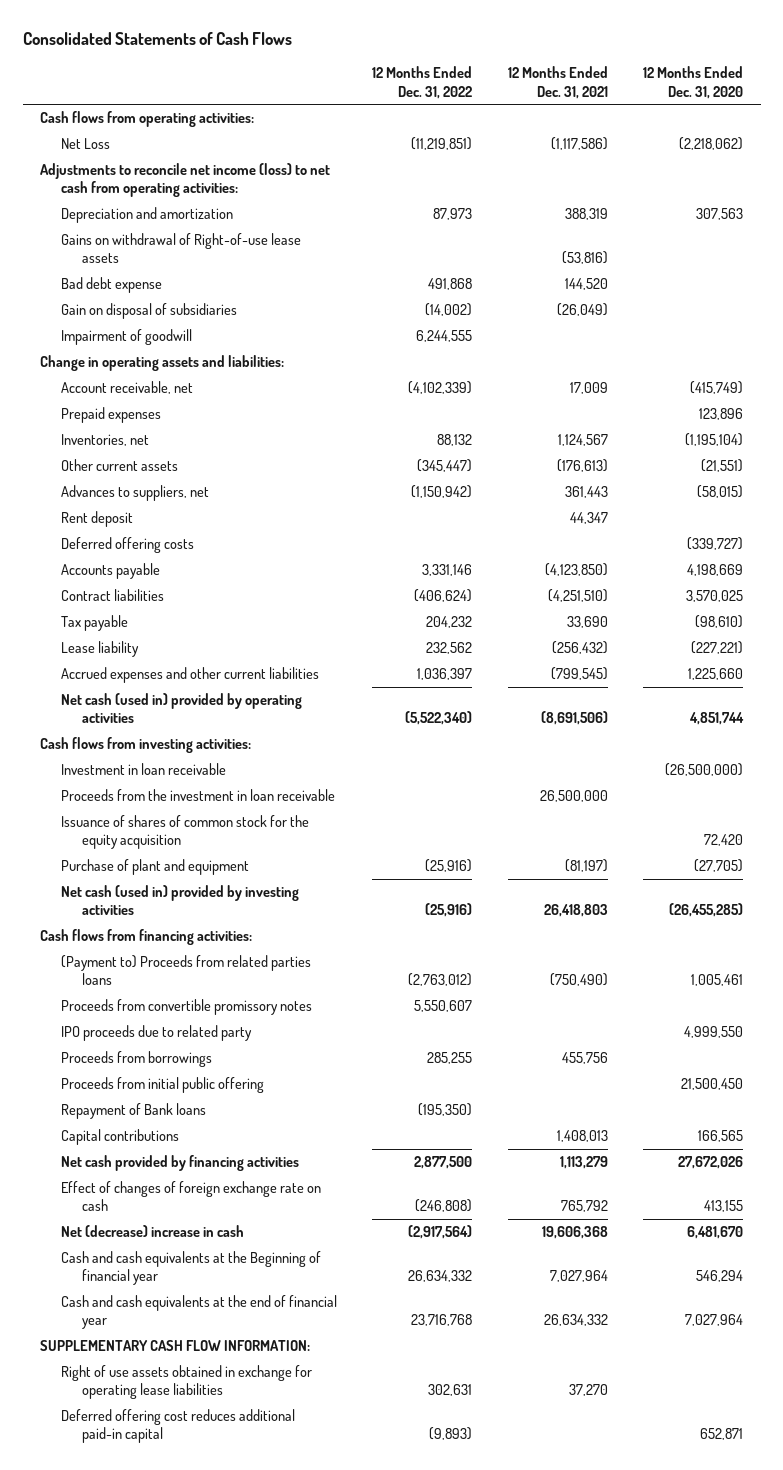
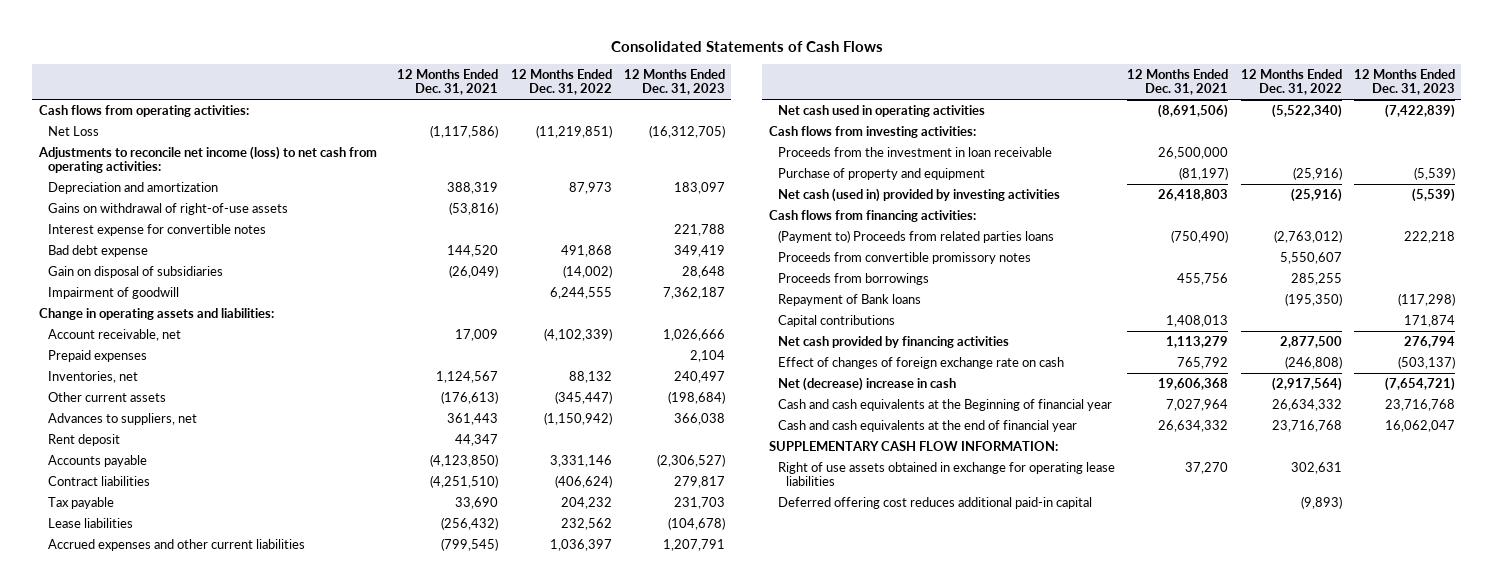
- | 12 Months Ended Dec. 31, 2022 | 12 Months Ended Dec. 31, 2021 | 12 Months Ended Dec. 31, 2020
+ | 12 Months Ended Dec. 31, 2021 | 12 Months Ended Dec. 31, 2022 | 12 Months Ended Dec. 31, 2023
- Gains on withdrawal of Right-of-use lease assets | | (53,816) |
+ Gains on withdrawal of right-of-use assets | (53,816) | |
+ Interest expense for convertible notes | | | 221,788
- Deferred offering costs | | | (339,727)
- Lease liability | 232,562 | (256,432) | (227,221)
+ Lease liabilities | (256,432) | 232,562 | (104,678)
- Net cash (used in) provided by operating activities | (5,522,340) | (8,691,506) | 4,851,744
+ Net cash used in operating activities | (8,691,506) | (5,522,340) | (7,422,839)
- Investment in loan receivable | | | (26,500,000)
- Issuance of shares of common stock for the equity acquisition | | | 72,420
- Purchase of plant and equipment | (25,916) | (81,197) | (27,705)
+ Purchase of property and equipment | (81,197) | (25,916) | (5,539)
- IPO proceeds due to related party | | | 4,999,550
- Proceeds from initial public offering | | | 21,500,450

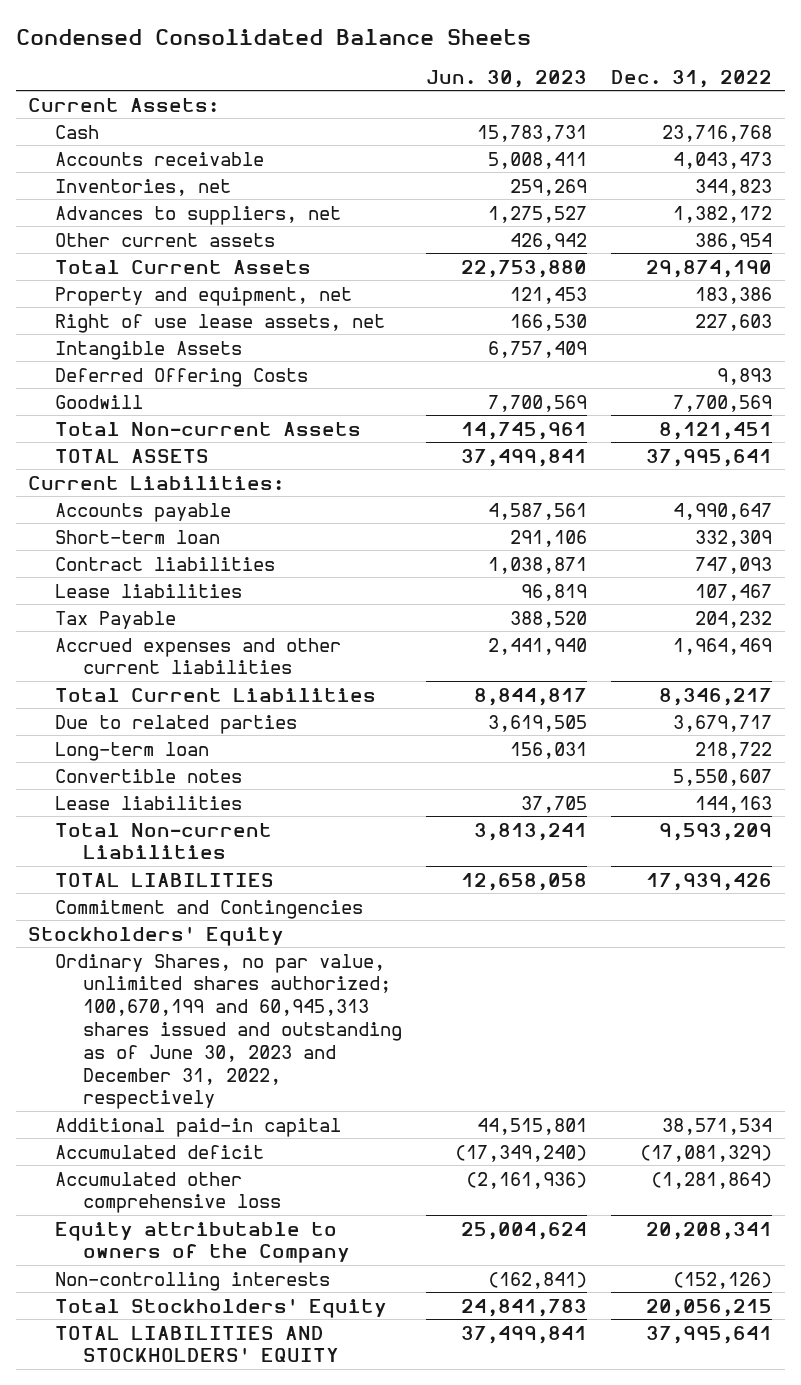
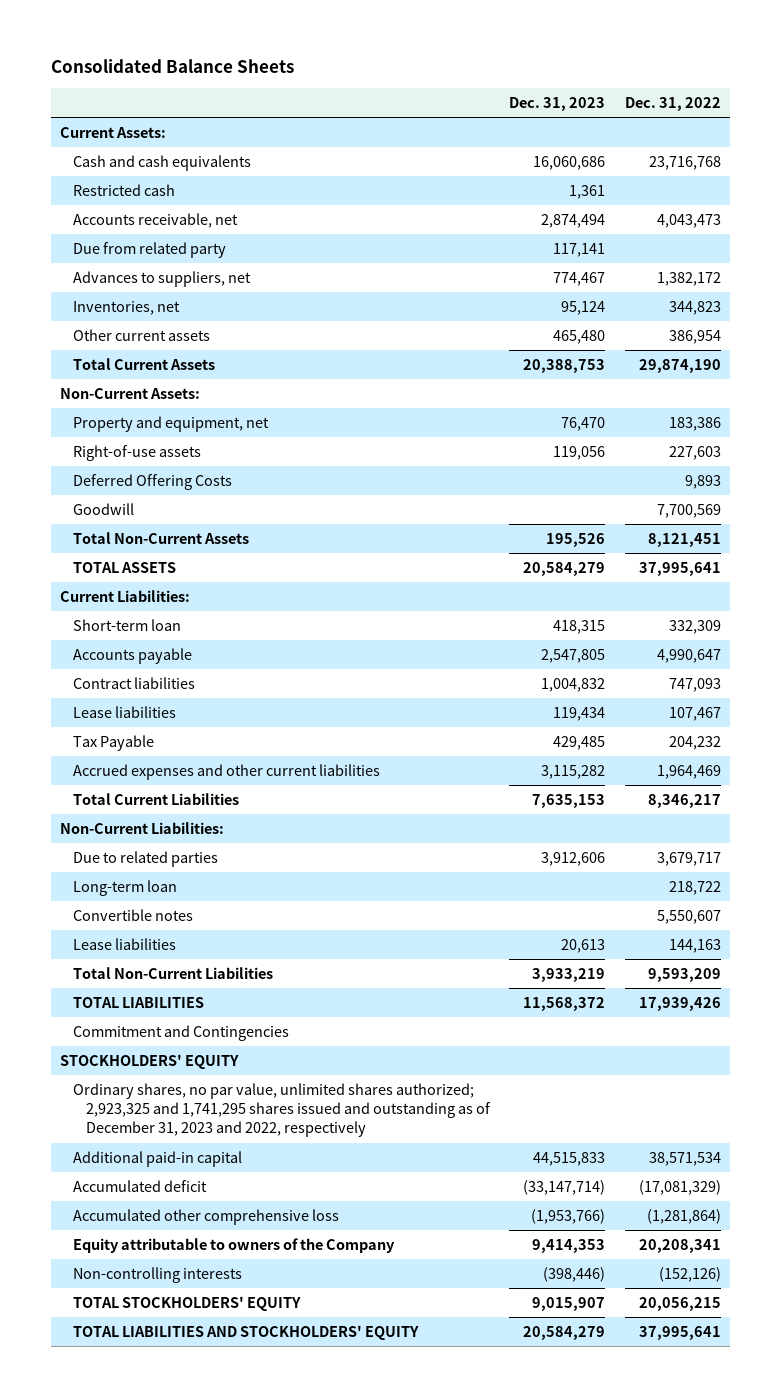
- Condensed Consolidated Balance Sheets
+ Consolidated Balance Sheets
- | Jun. 30, 2023 | Dec. 31, 2022
+ | Dec. 31, 2023 | Dec. 31, 2022
- Cash | 15,783,731 | 23,716,768
- Accounts receivable | 5,008,411 | 4,043,473
+ Cash and cash equivalents | 16,060,686 | 23,716,768
+ Restricted cash | 1,361 |
+ Accounts receivable, net | 2,874,494 | 4,043,473
+ Due from related party | 117,141 |
moved down: Inventories, net | 95,124 | 344,823
+ Non-Current Assets:
- Right of use lease assets, net | 166,530 | 227,603
- Intangible Assets | 6,757,409 |
+ Right-of-use assets | 119,056 | 227,603
- Total Non-current Assets | 14,745,961 | 8,121,451
+ Total Non-Current Assets | 195,526 | 8,121,451
moved down: Accounts payable | 2,547,805 | 4,990,647
+ Non-Current Liabilities:
- Total Non-current Liabilities | 3,813,241 | 9,593,209
+ Total Non-Current Liabilities | 3,933,219 | 9,593,209
- Stockholders' Equity
- Ordinary Shares, no par value, unlimited shares authorized; 100,670,199 and 60,945,313 shares issued and outstanding as of June 30, 2023 and December 31, 2022, respectively
+ STOCKHOLDERS' EQUITY
+ Ordinary shares, no par value, unlimited shares authorized; 2,923,325 and 1,741,295 shares issued and outstanding as of December 31, 2023 and 2022, respectively
- Total Stockholders' Equity | 24,841,783 | 20,056,215
+ TOTAL STOCKHOLDERS' EQUITY | 9,015,907 | 20,056,215

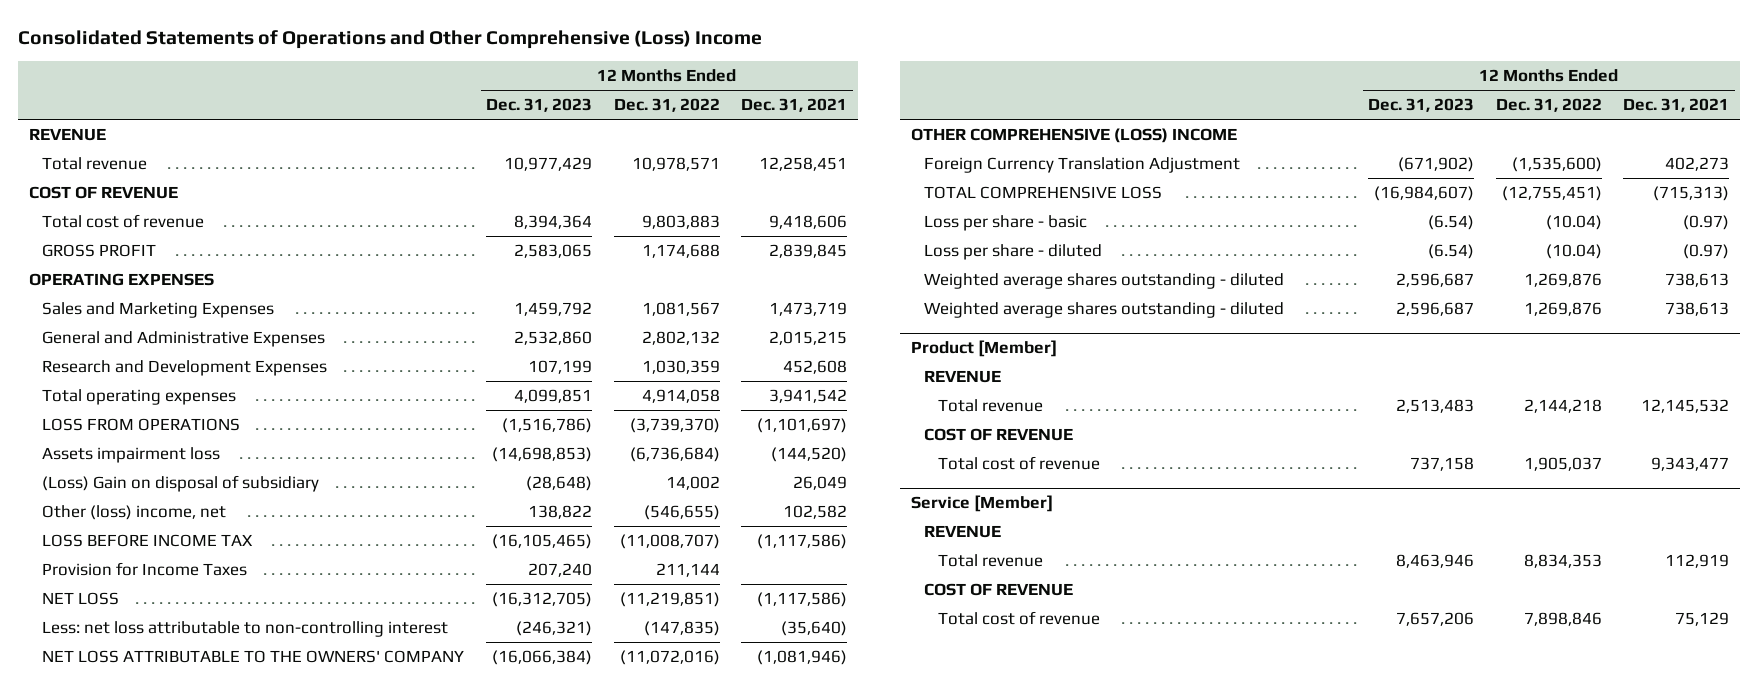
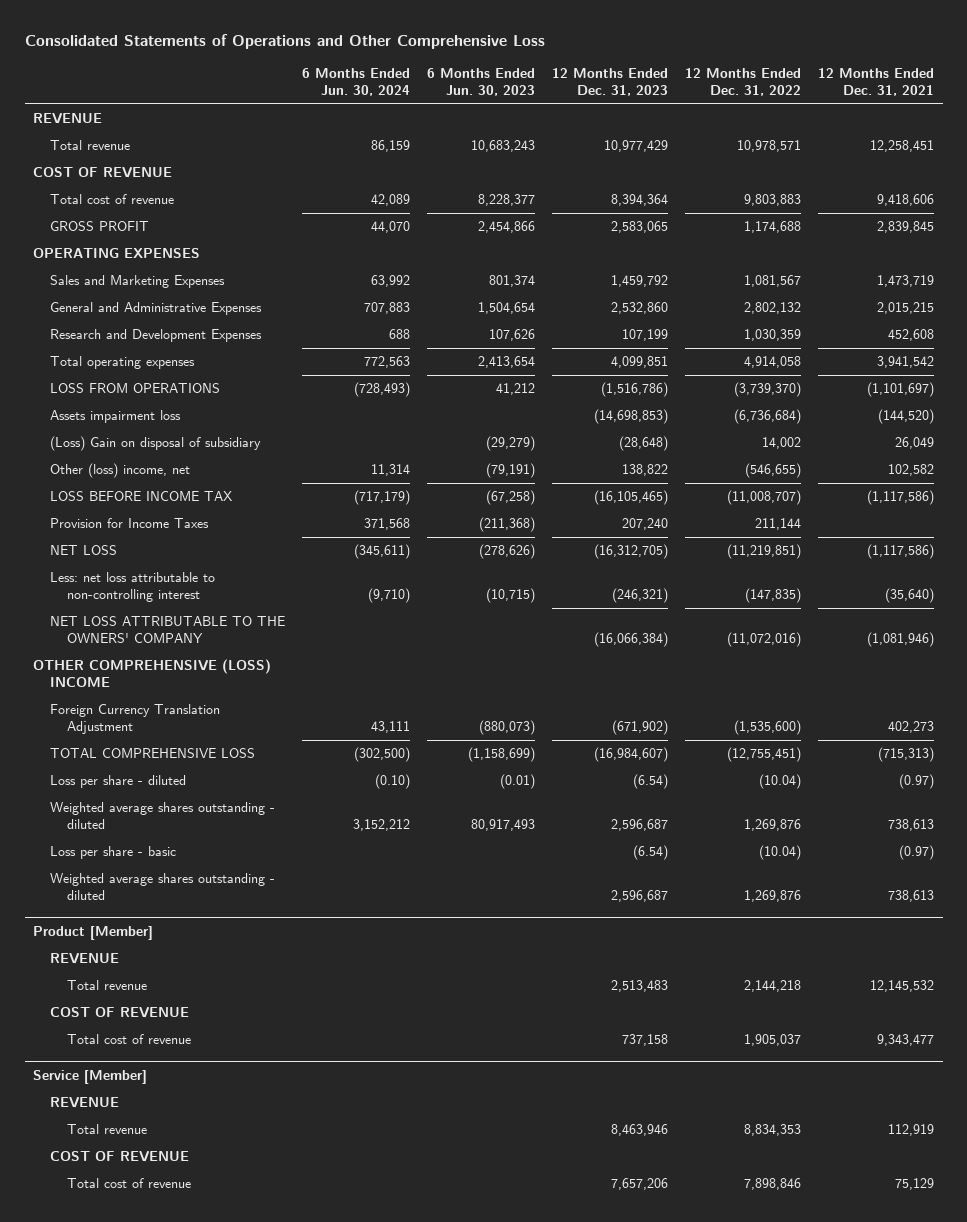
- Consolidated Statements of Operations and Other Comprehensive (Loss) Income
+ Consolidated Statements of Operations and Other Comprehensive Loss
- | 12 Months Ended Dec. 31, 2023 | 12 Months Ended Dec. 31, 2022 | 12 Months Ended Dec. 31, 2021
+ | 6 Months Ended Jun. 30, 2024 | 6 Months Ended Jun. 30, 2023 | 12 Months Ended Dec. 31, 2023 | 12 Months Ended Dec. 31, 2022 | 12 Months Ended Dec. 31, 2021
moved down: Loss per share - basic | | | (6.54) | (10.04) | (0.97)

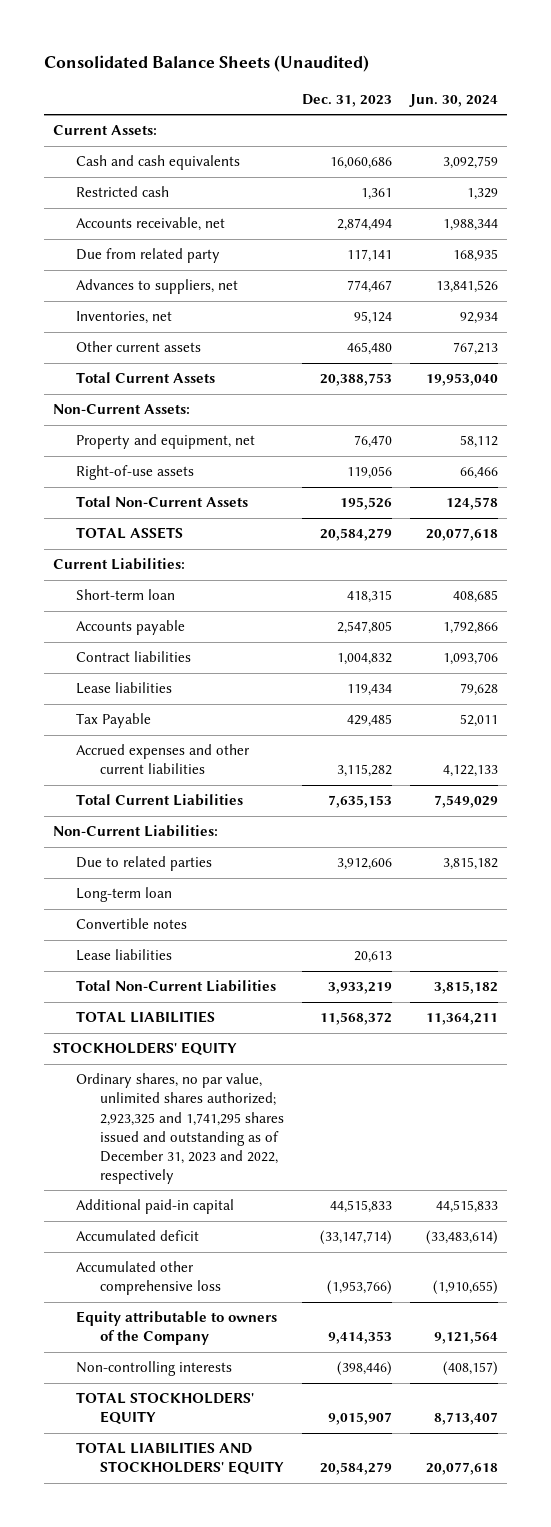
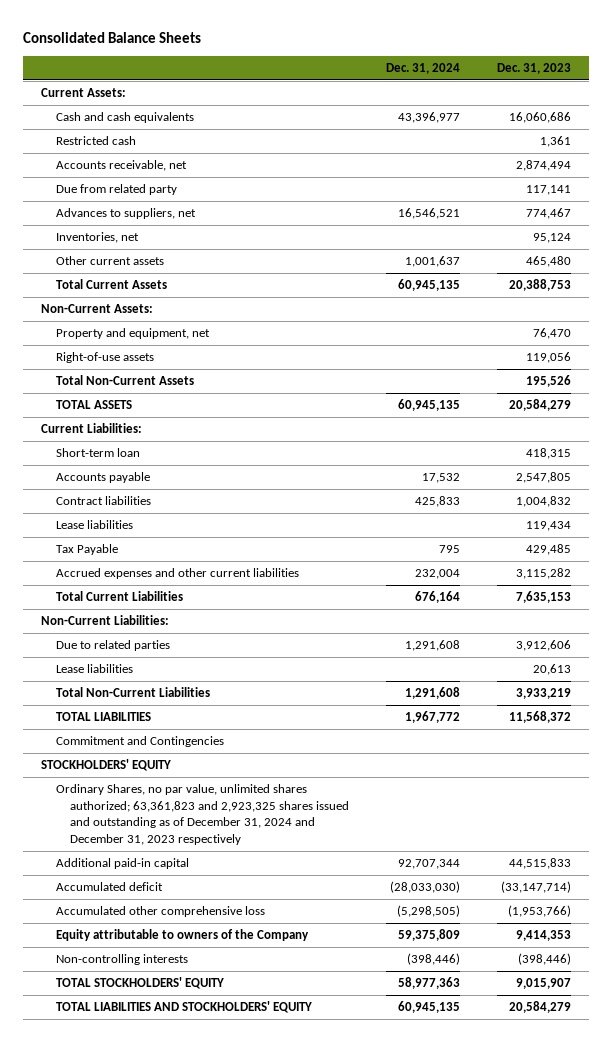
- Consolidated Balance Sheets (Unaudited)
+ Consolidated Balance Sheets
- | Dec. 31, 2023 | Jun. 30, 2024
+ | Dec. 31, 2024 | Dec. 31, 2023
- Long-term loan
- Convertible notes
+ Commitment and Contingencies
- Ordinary shares, no par value, unlimited shares authorized; 2,923,325 and 1,741,295 shares issued and outstanding as of December 31, 2023 and 2022, respectively
+ Ordinary Shares, no par value, unlimited shares authorized; 63,361,823 and 2,923,325 shares issued and outstanding as of December 31, 2024 and December 31, 2023 respectively

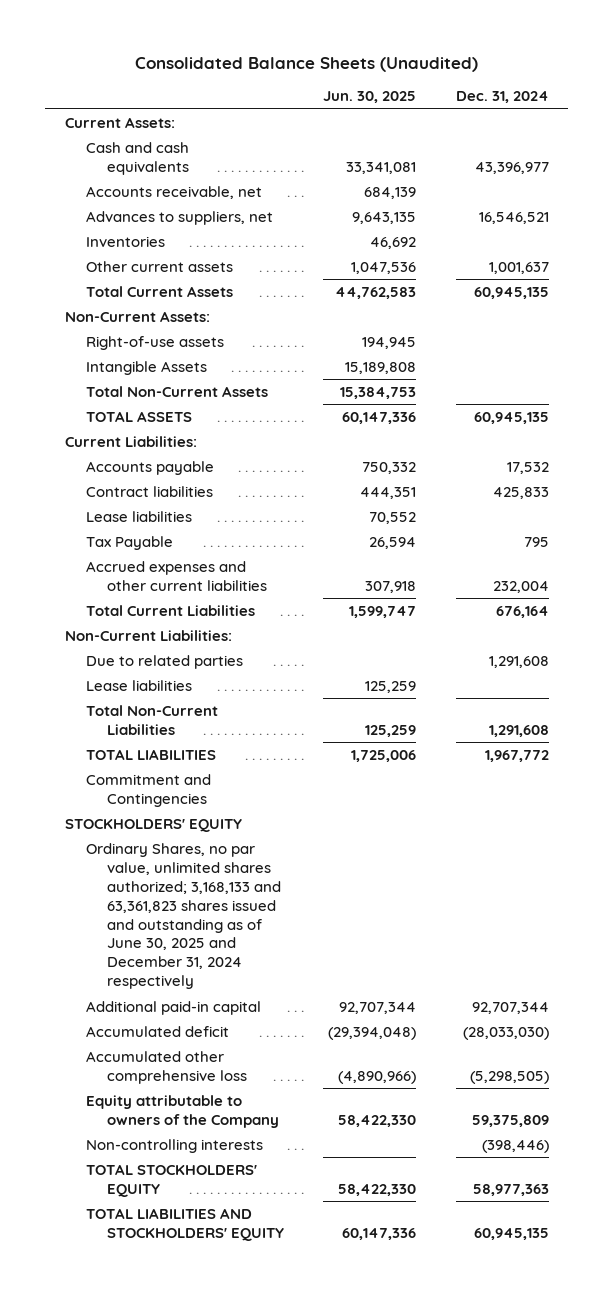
- Consolidated Balance Sheets
+ Consolidated Balance Sheets (Unaudited)
- | Dec. 31, 2024 | Dec. 31, 2023
+ | Jun. 30, 2025 | Dec. 31, 2024
- Restricted cash | | 1,361
- Due from related party | | 117,141
- Inventories, net | | 95,124
+ Inventories | 46,692 |
- Property and equipment, net | | 76,470
+ Intangible Assets | 15,189,808 |
- Short-term loan | | 418,315
- Ordinary Shares, no par value, unlimited shares authorized; 63,361,823 and 2,923,325 shares issued and outstanding as of December 31, 2024 and December 31, 2023 respectively
+ Ordinary Shares, no par value, unlimited shares authorized; 3,168,133 and 63,361,823 shares issued and outstanding as of June 30, 2025 and December 31, 2024 respectively

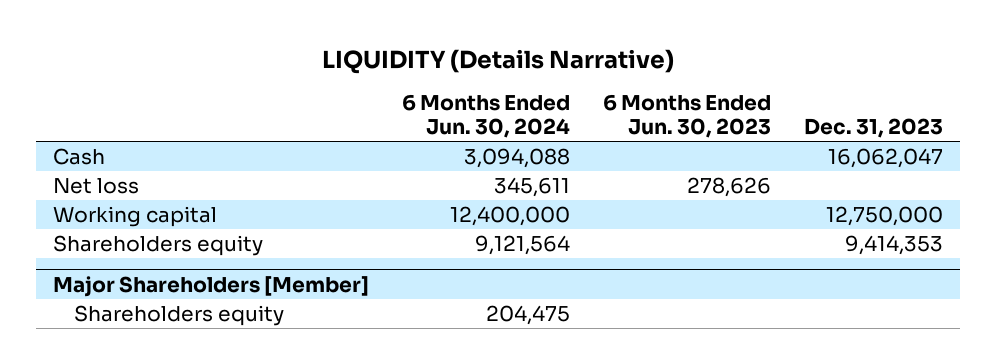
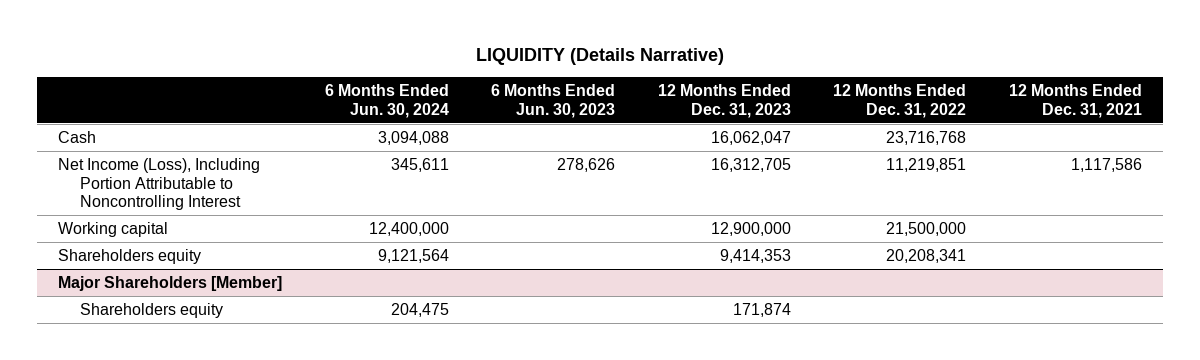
- | 6 Months Ended Jun. 30, 2024 | 6 Months Ended Jun. 30, 2023 | Dec. 31, 2023
+ | 6 Months Ended Jun. 30, 2024 | 6 Months Ended Jun. 30, 2023 | 12 Months Ended Dec. 31, 2023 | 12 Months Ended Dec. 31, 2022 | 12 Months Ended Dec. 31, 2021
- Net loss | 345,611 | 278,626 |
+ Net Income (Loss), Including Portion Attributable to Noncontrolling Interest | 345,611 | 278,626 | 16,312,705 | 11,219,851 | 1,117,586

